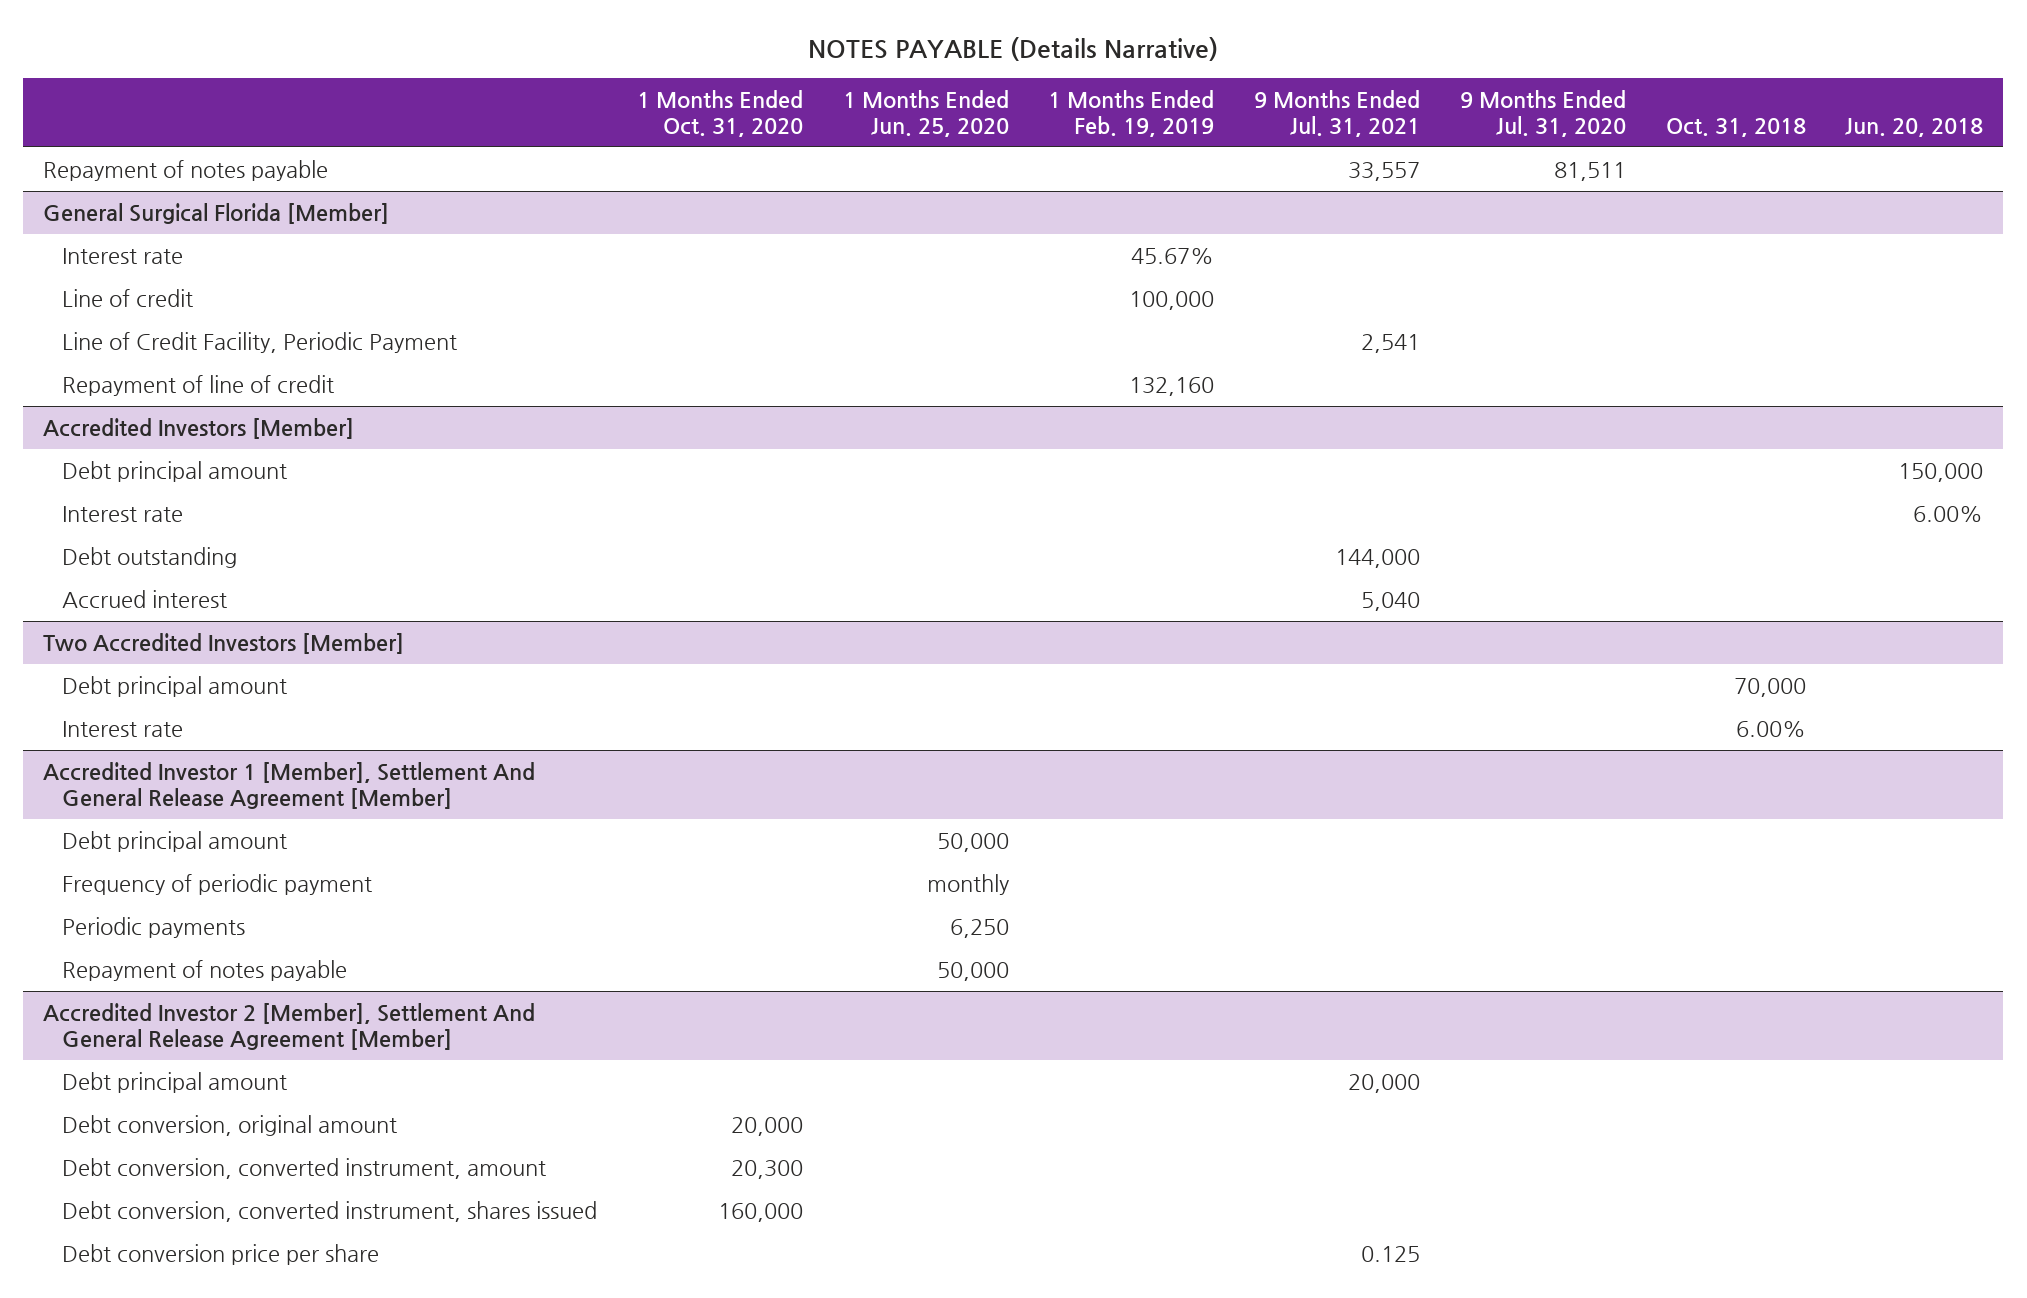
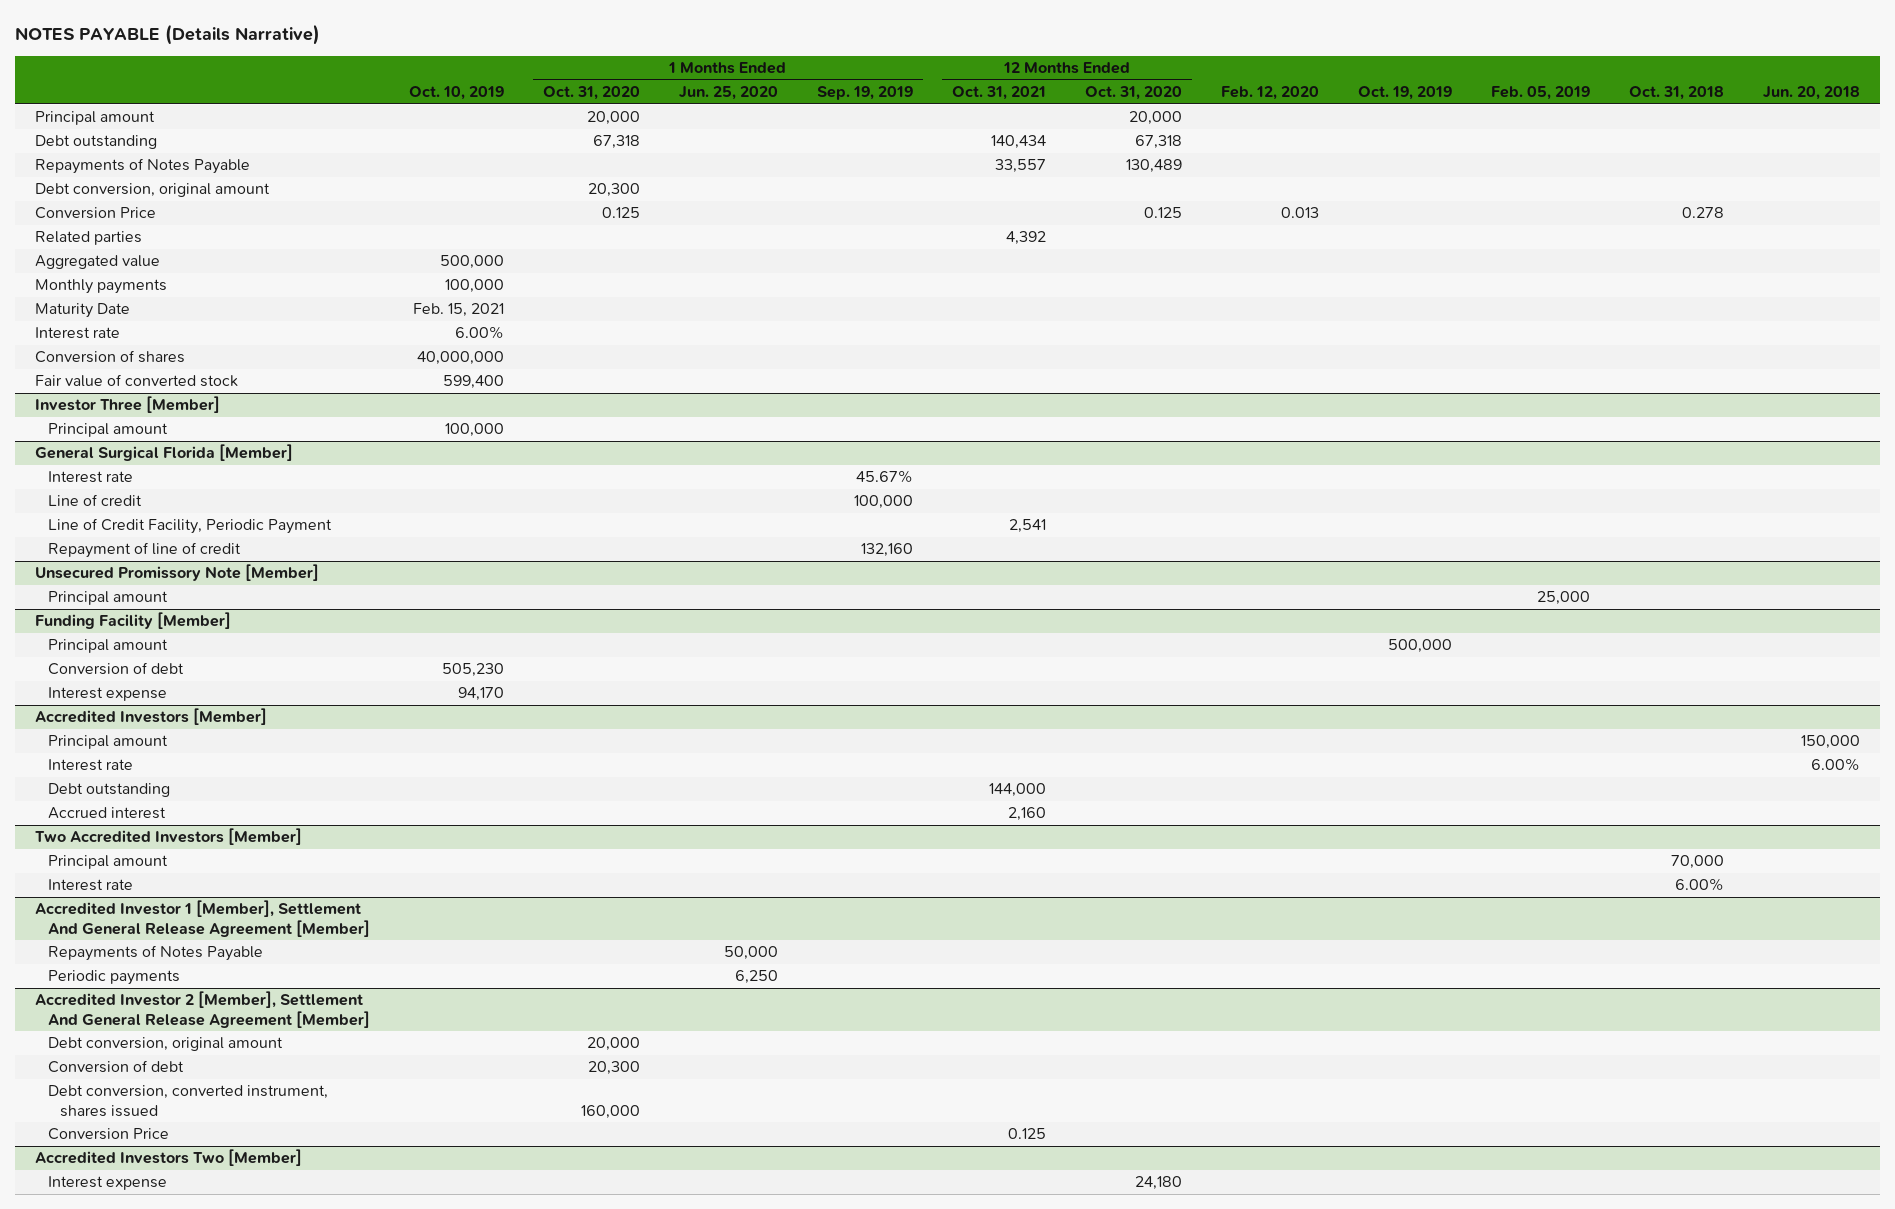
- | 1 Months Ended Oct. 31, 2020 | 1 Months Ended Jun. 25, 2020 | 1 Months Ended Feb. 19, 2019 | 9 Months Ended Jul. 31, 2021 | 9 Months Ended Jul. 31, 2020 | Oct. 31, 2018 | Jun. 20, 2018
+ | Oct. 10, 2019 | 1 Months Ended Oct. 31, 2020 | 1 Months Ended Jun. 25, 2020 | 1 Months Ended Sep. 19, 2019 | 12 Months Ended Oct. 31, 2021 | 12 Months Ended Oct. 31, 2020 | Feb. 12, 2020 | Oct. 19, 2019 | Feb. 05, 2019 | Oct. 31, 2018 | Jun. 20, 2018
- Repayment of notes payable | | | | 33,557 | 81,511 | |
+ Principal amount | | 20,000 | | | | 20,000 | | | | |
+ Debt outstanding | | 67,318 | | | 140,434 | 67,318 | | | | |
+ Repayments of Notes Payable | | | | | 33,557 | 130,489 | | | | |
+ Debt conversion, original amount | | 20,300 | | | | | | | | |
+ Conversion Price | | 0.125 | | | | 0.125 | 0.013 | | | 0.278 |
+ Related parties | | | | | 4,392 | | | | | |
+ Aggregated value | 500,000 | | | | | | | | | |
+ Monthly payments | 100,000 | | | | | | | | | |
+ Maturity Date | Feb. 15, 2021 | | | | | | | | | |
+ Interest rate | 6.00% | | | | | | | | | |
+ Conversion of shares | 40,000,000 | | | | | | | | | |
+ Fair value of converted stock | 599,400 | | | | | | | | | |
+ Investor Three [Member]
+ Principal amount | 100,000 | | | | | | | | | |
+ Unsecured Promissory Note [Member]
+ Principal amount | | | | | | | | | 25,000 | |
+ Funding Facility [Member]
+ Principal amount | | | | | | | | 500,000 | | |
+ Conversion of debt | 505,230 | | | | | | | | | |
+ Interest expense | 94,170 | | | | | | | | | |
@ Accredited Investors [Member]
- Debt principal amount | | | | | | | 150,000
+ Principal amount | | | | | | | | | | | 150,000
@ Two Accredited Investors [Member]
- Debt principal amount | | | | | | 70,000 |
+ Principal amount | | | | | | | | | | 70,000 |
@ Accredited Investor 1 [Member], Settlement And General Release Agreement [Member]
- Debt principal amount | | 50,000 | | | | |
- Frequency of periodic payment | | monthly | | | | |
+ Repayments of Notes Payable | | | 50,000 | | | | | | | |
- Repayment of notes payable | | 50,000 | | | | |
@ Accredited Investor 2 [Member], Settlement And General Release Agreement [Member]
- Debt principal amount | | | | 20,000 | | |
- Debt conversion, converted instrument, amount | 20,300 | | | | | |
+ Conversion of debt | | 20,300 | | | | | | | | |
- Debt conversion price per share | | | | 0.125 | | |
+ Conversion Price | | | | | 0.125 | | | | | |
+ Accredited Investors Two [Member]
+ Interest expense | | | | | | 24,180 | | | | |

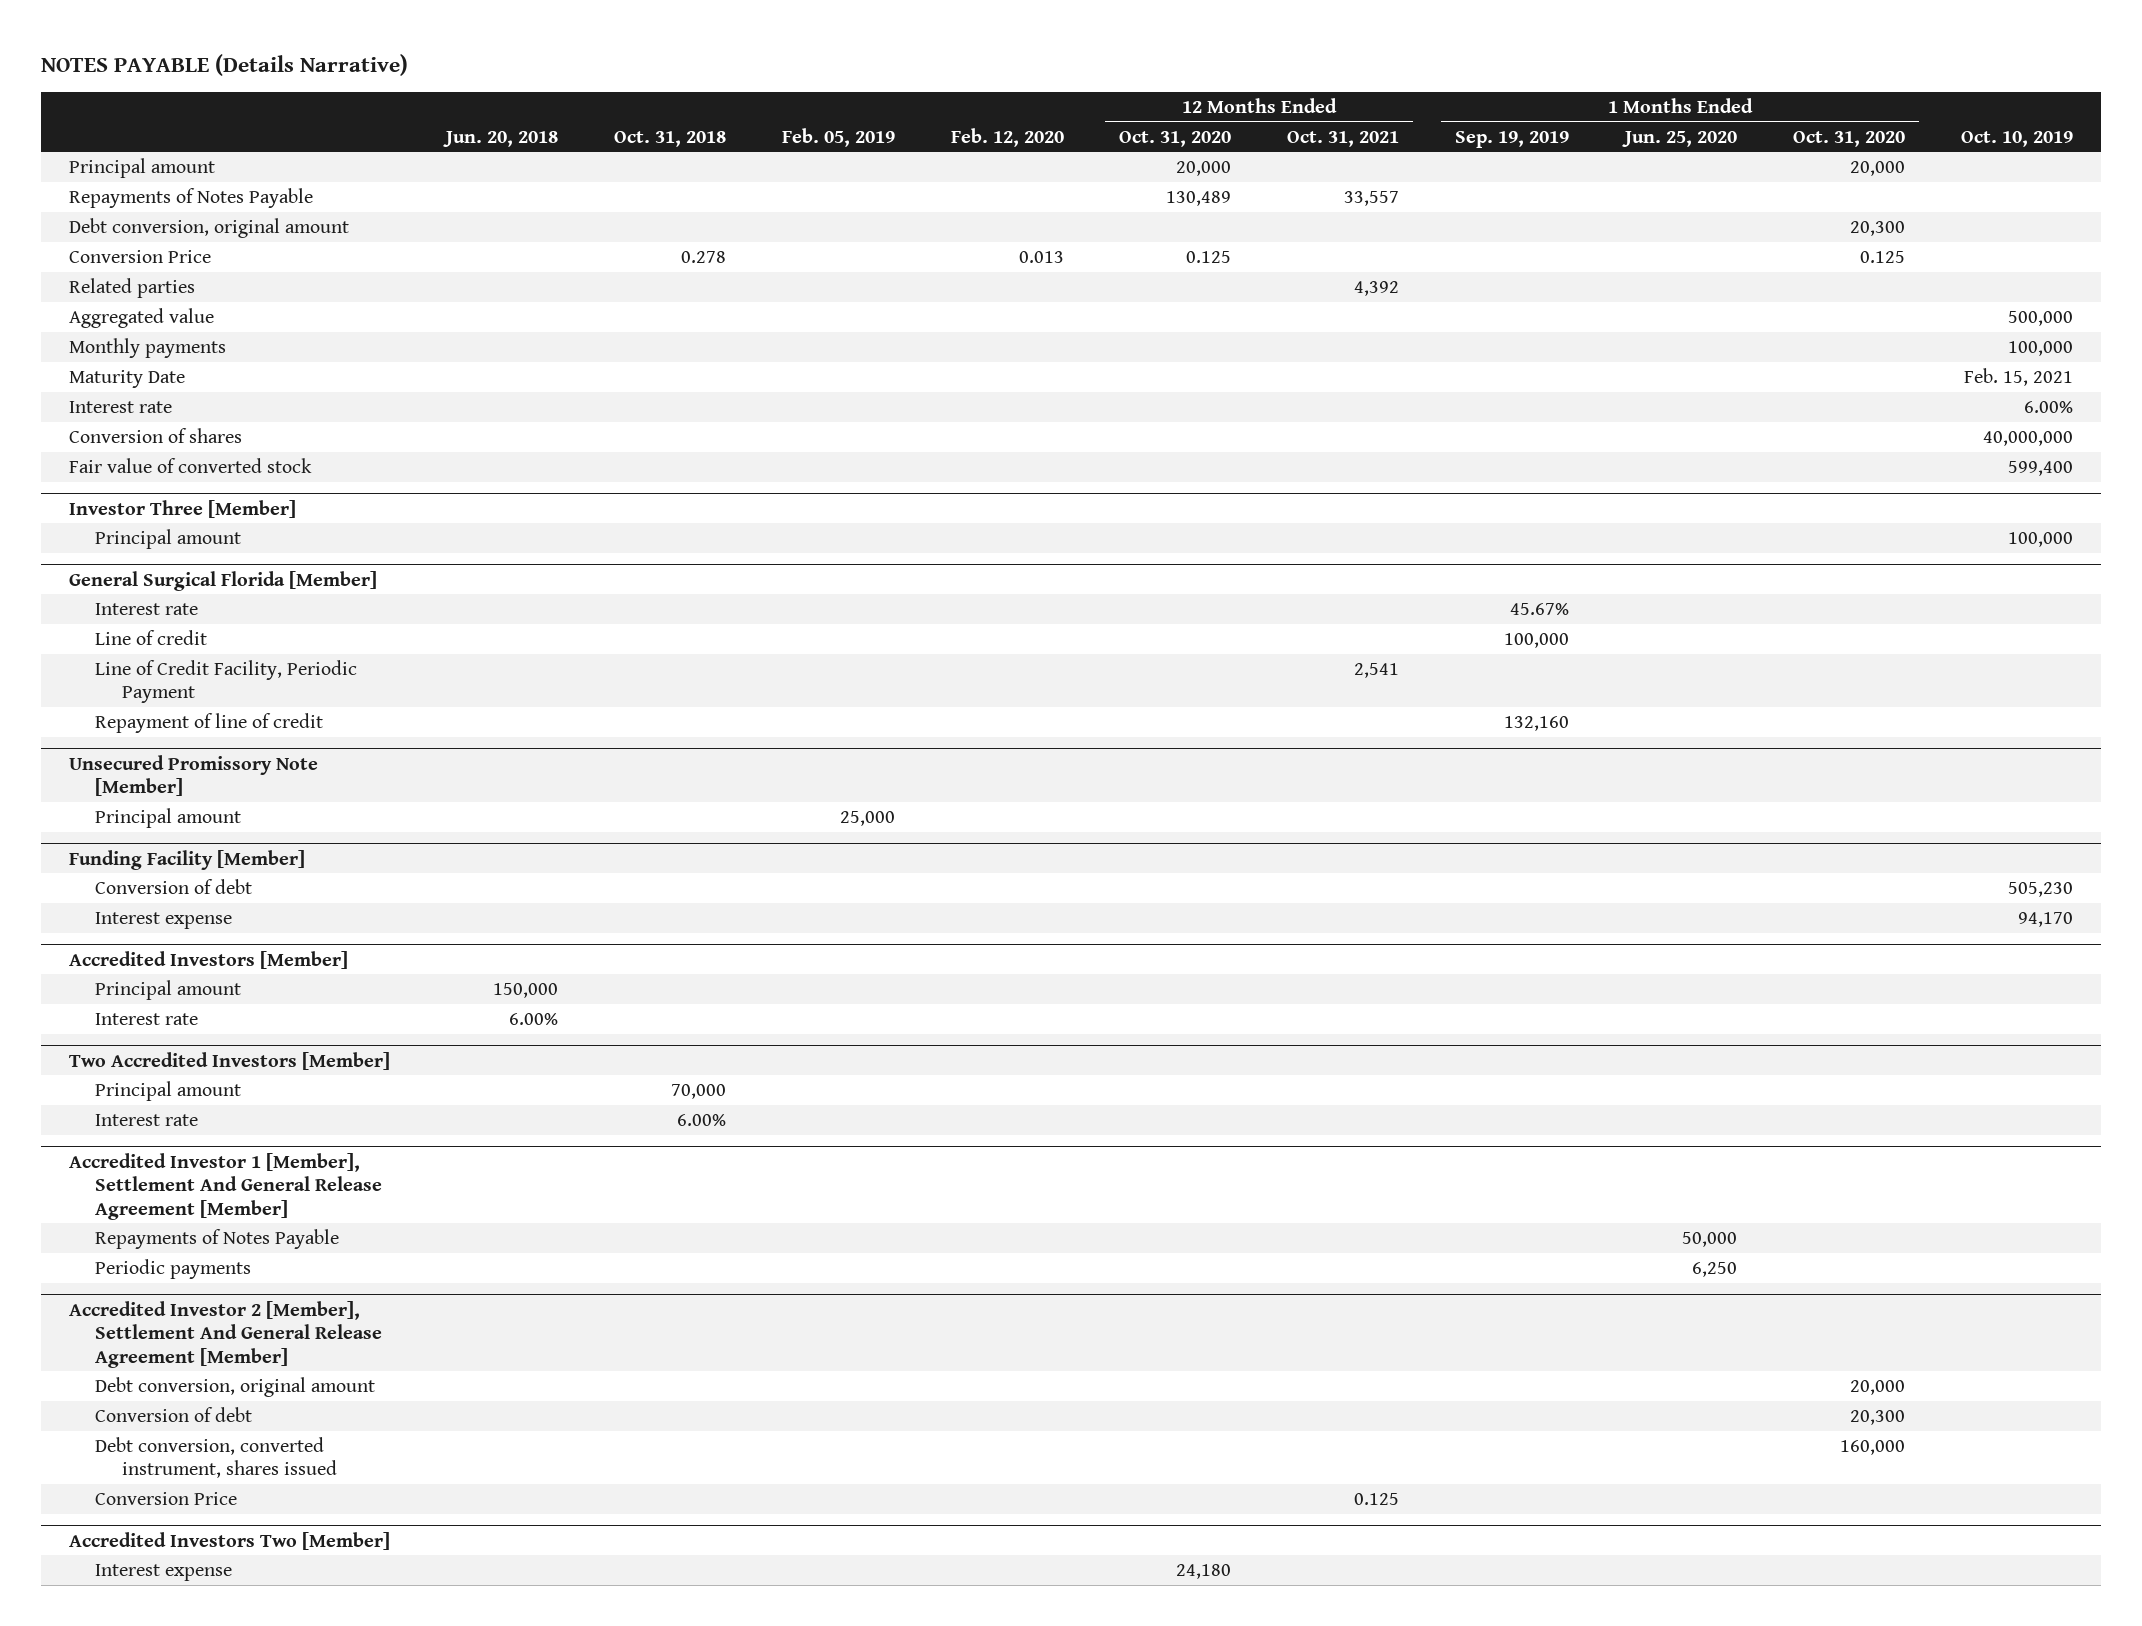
- | Oct. 10, 2019 | 1 Months Ended Oct. 31, 2020 | 1 Months Ended Jun. 25, 2020 | 1 Months Ended Sep. 19, 2019 | 12 Months Ended Oct. 31, 2021 | 12 Months Ended Oct. 31, 2020 | Feb. 12, 2020 | Oct. 19, 2019 | Feb. 05, 2019 | Oct. 31, 2018 | Jun. 20, 2018
+ | Jun. 20, 2018 | Oct. 31, 2018 | Feb. 05, 2019 | Feb. 12, 2020 | 12 Months Ended Oct. 31, 2020 | 12 Months Ended Oct. 31, 2021 | 1 Months Ended Sep. 19, 2019 | 1 Months Ended Jun. 25, 2020 | 1 Months Ended Oct. 31, 2020 | Oct. 10, 2019
- Debt outstanding | | 67,318 | | | 140,434 | 67,318 | | | | |
@ Funding Facility [Member]
- Principal amount | | | | | | | | 500,000 | | |
@ Accredited Investors [Member]
- Debt outstanding | | | | | 144,000 | | | | | |
- Accrued interest | | | | | 2,160 | | | | | |

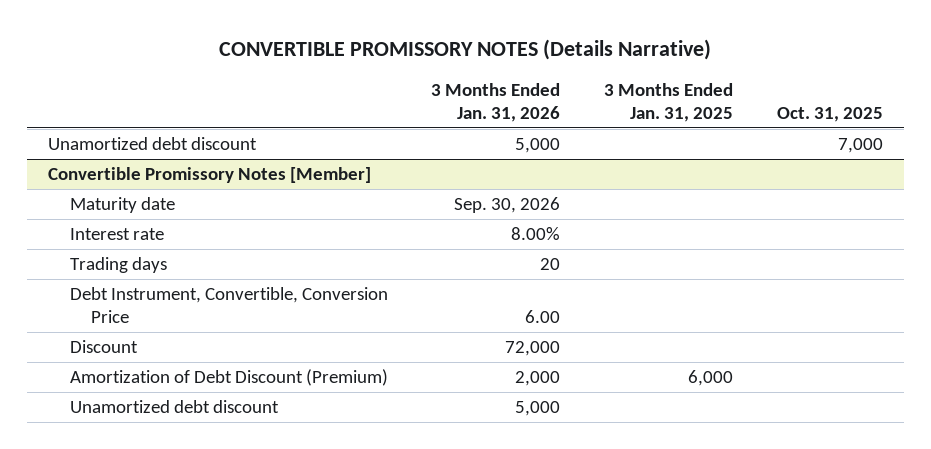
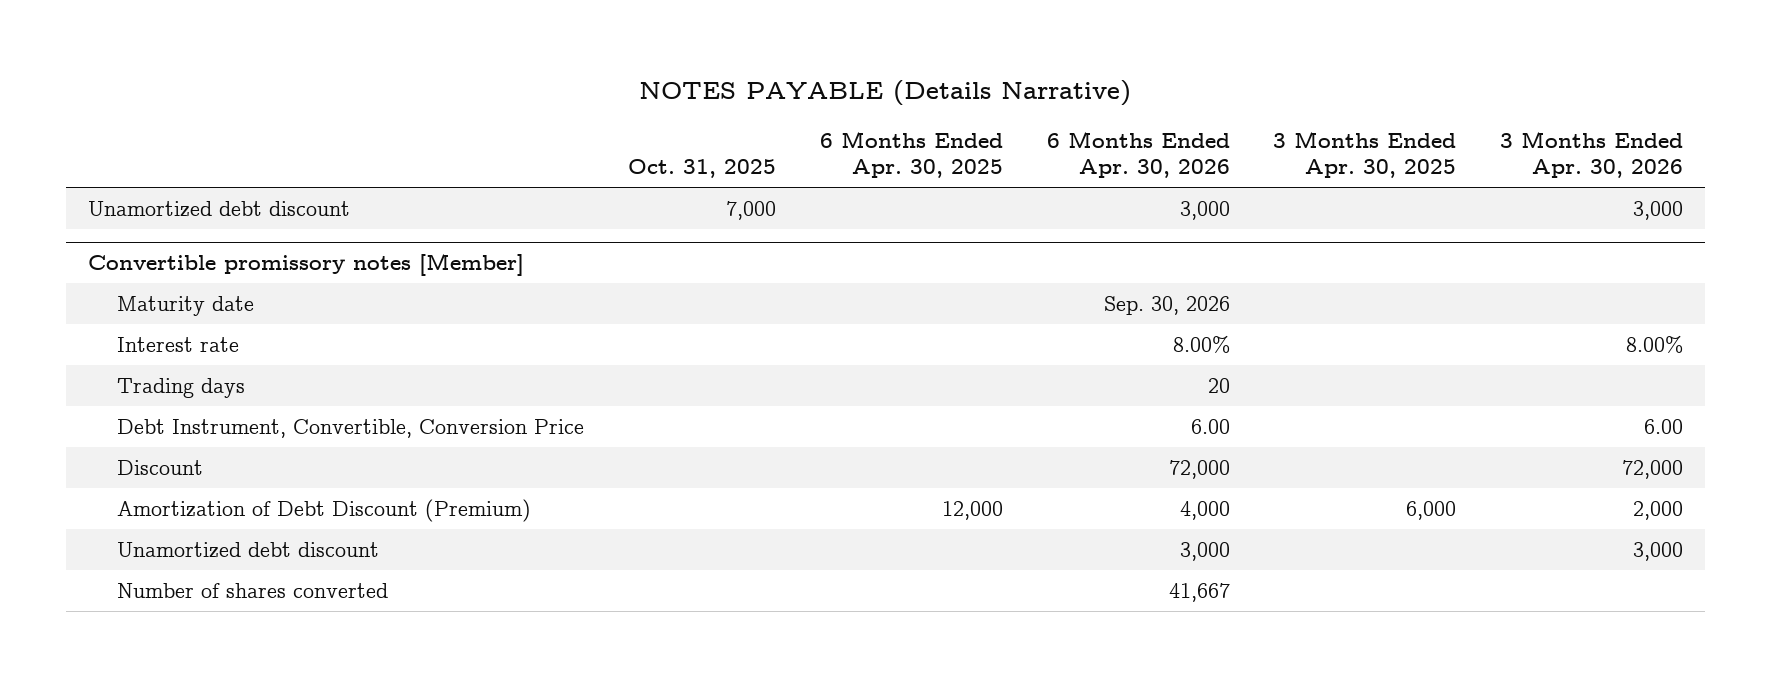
- CONVERTIBLE PROMISSORY NOTES (Details Narrative)
+ NOTES PAYABLE (Details Narrative)
- | 3 Months Ended Jan. 31, 2026 | 3 Months Ended Jan. 31, 2025 | Oct. 31, 2025
+ | Oct. 31, 2025 | 6 Months Ended Apr. 30, 2025 | 6 Months Ended Apr. 30, 2026 | 3 Months Ended Apr. 30, 2025 | 3 Months Ended Apr. 30, 2026
- Convertible Promissory Notes [Member]
+ Convertible promissory notes [Member]
+ Number of shares converted | | | 41,667 | |

